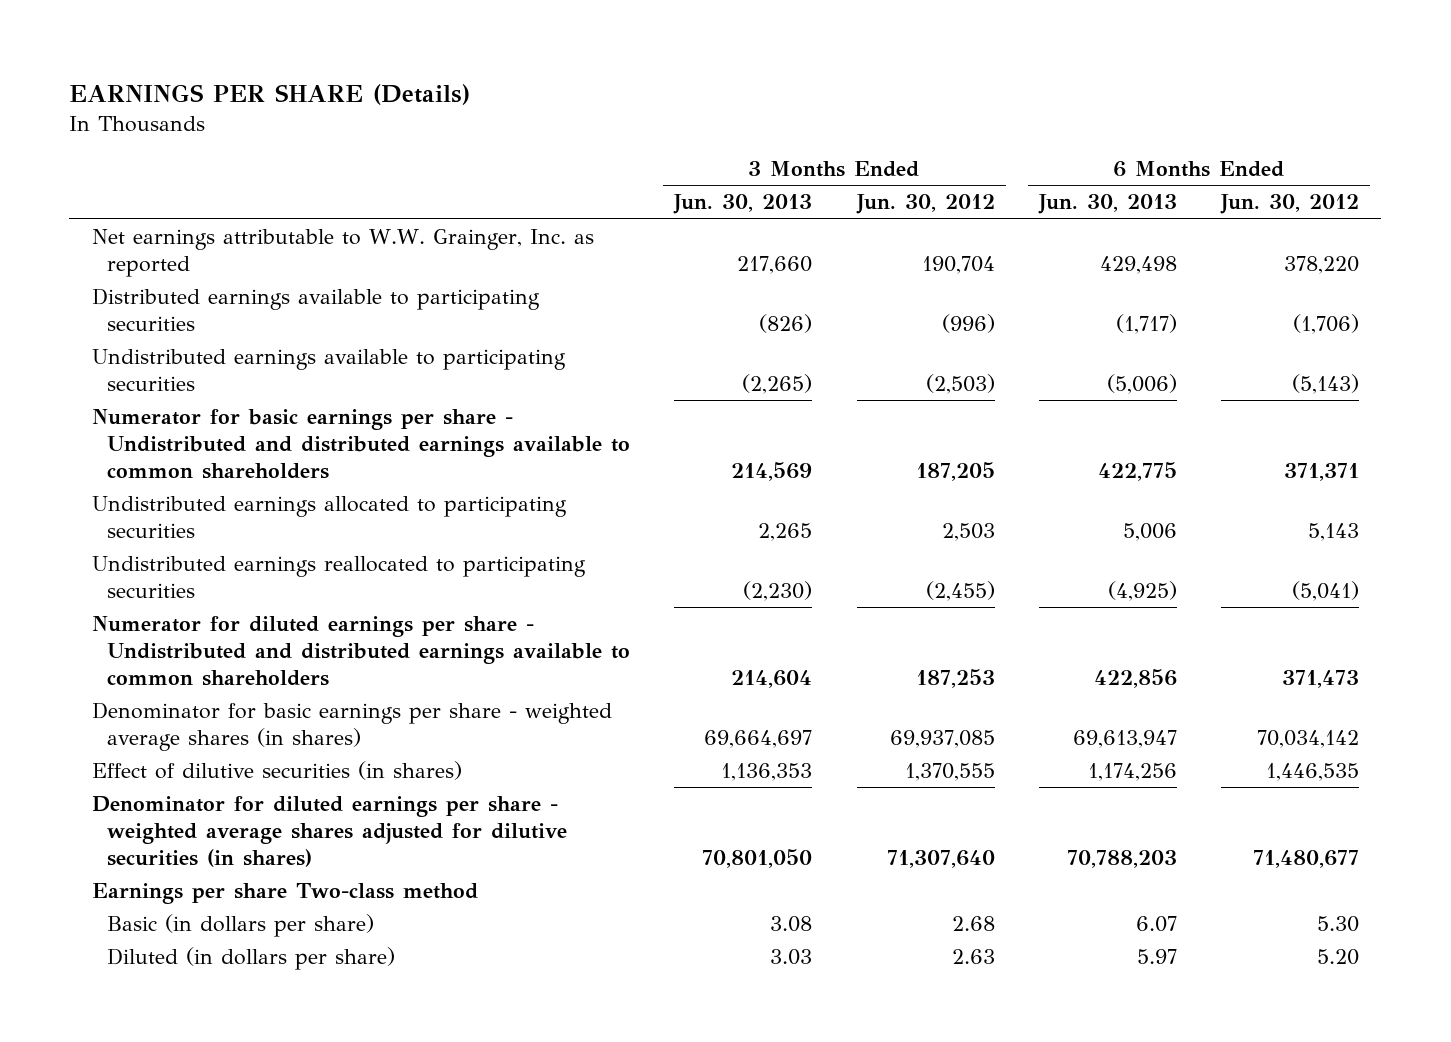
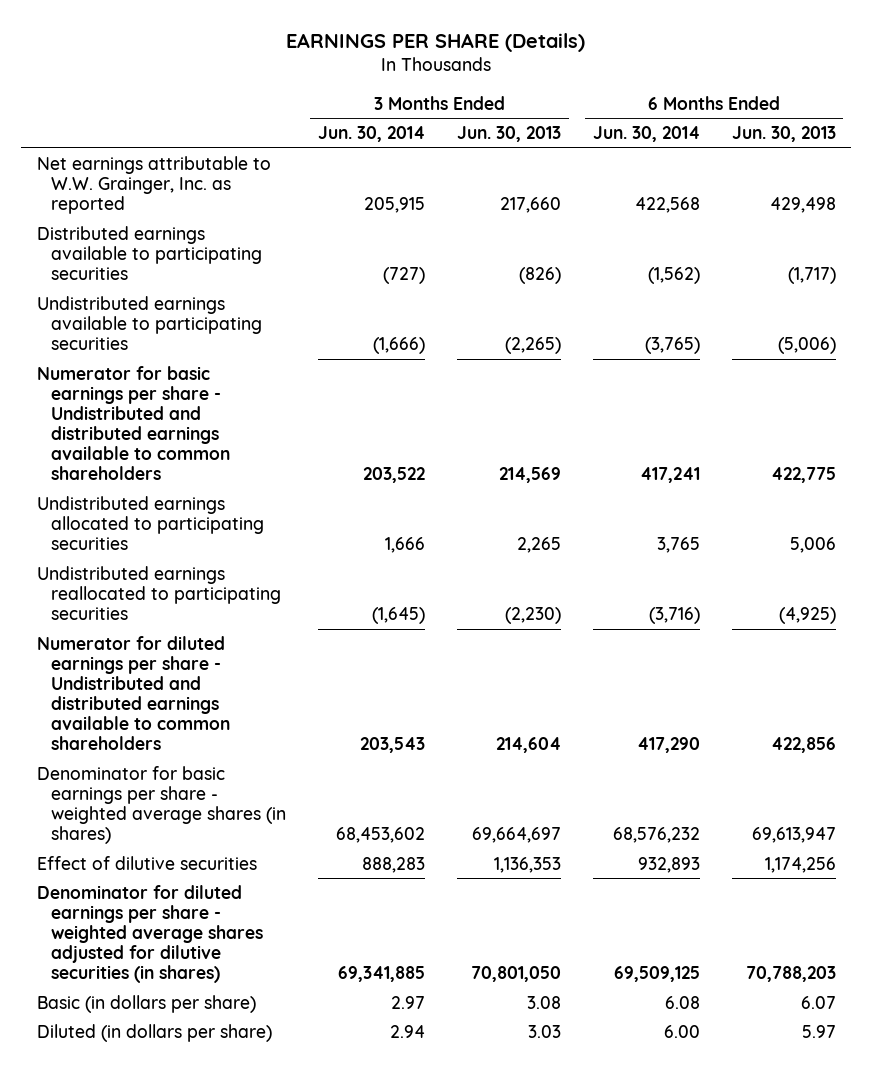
- | 3 Months Ended Jun. 30, 2013 | 3 Months Ended Jun. 30, 2012 | 6 Months Ended Jun. 30, 2013 | 6 Months Ended Jun. 30, 2012
+ | 3 Months Ended Jun. 30, 2014 | 3 Months Ended Jun. 30, 2013 | 6 Months Ended Jun. 30, 2014 | 6 Months Ended Jun. 30, 2013
- Effect of dilutive securities (in shares) | 1,136,353 | 1,370,555 | 1,174,256 | 1,446,535
+ Effect of dilutive securities | 888,283 | 1,136,353 | 932,893 | 1,174,256
- Earnings per share Two-class method

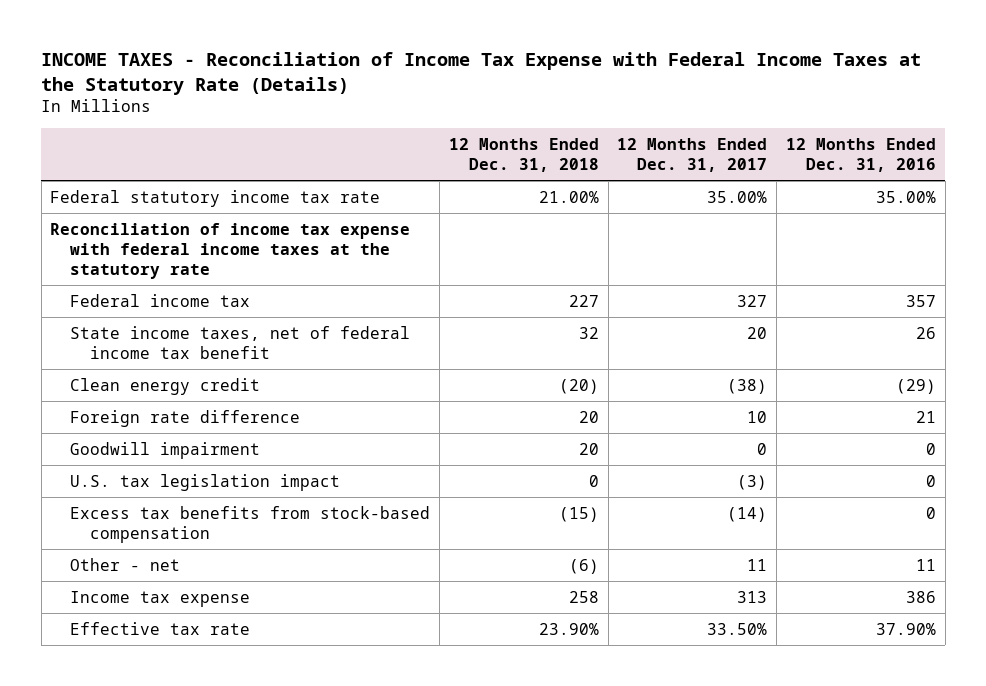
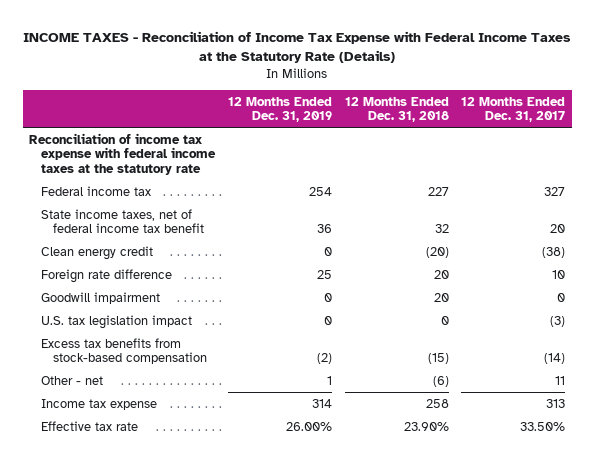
- | 12 Months Ended Dec. 31, 2018 | 12 Months Ended Dec. 31, 2017 | 12 Months Ended Dec. 31, 2016
+ | 12 Months Ended Dec. 31, 2019 | 12 Months Ended Dec. 31, 2018 | 12 Months Ended Dec. 31, 2017
- Federal statutory income tax rate | 21.00% | 35.00% | 35.00%

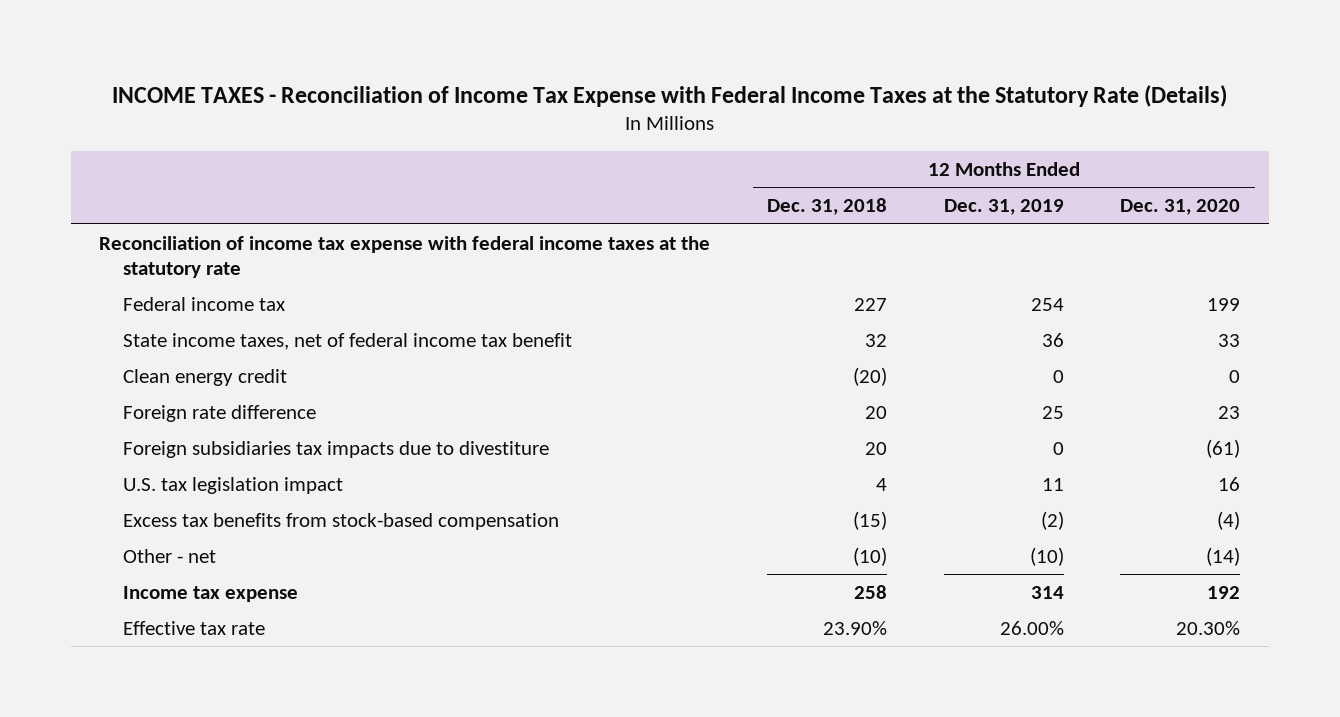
- | 12 Months Ended Dec. 31, 2019 | 12 Months Ended Dec. 31, 2018 | 12 Months Ended Dec. 31, 2017
+ | 12 Months Ended Dec. 31, 2018 | 12 Months Ended Dec. 31, 2019 | 12 Months Ended Dec. 31, 2020
- Goodwill impairment | 0 | 20 | 0
- U.S. tax legislation impact | 0 | 0 | (3)
+ Foreign subsidiaries tax impacts due to divestiture | 20 | 0 | (61)
+ U.S. tax legislation impact | 4 | 11 | 16
- Other - net | 1 | (6) | 11
+ Other - net | (10) | (10) | (14)

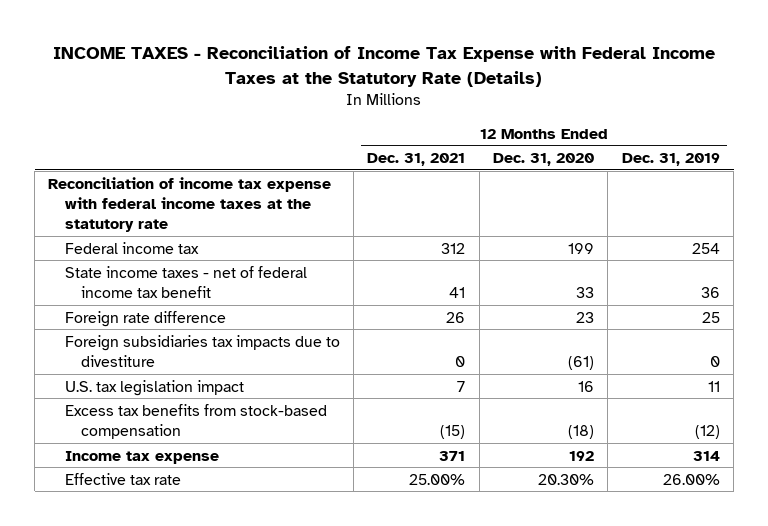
- | 12 Months Ended Dec. 31, 2018 | 12 Months Ended Dec. 31, 2019 | 12 Months Ended Dec. 31, 2020
+ | 12 Months Ended Dec. 31, 2021 | 12 Months Ended Dec. 31, 2020 | 12 Months Ended Dec. 31, 2019
- State income taxes, net of federal income tax benefit | 32 | 36 | 33
- Clean energy credit | (20) | 0 | 0
+ State income taxes - net of federal income tax benefit | 41 | 33 | 36
- Excess tax benefits from stock-based compensation | (15) | (2) | (4)
- Other - net | (10) | (10) | (14)
+ Excess tax benefits from stock-based compensation | (15) | (18) | (12)

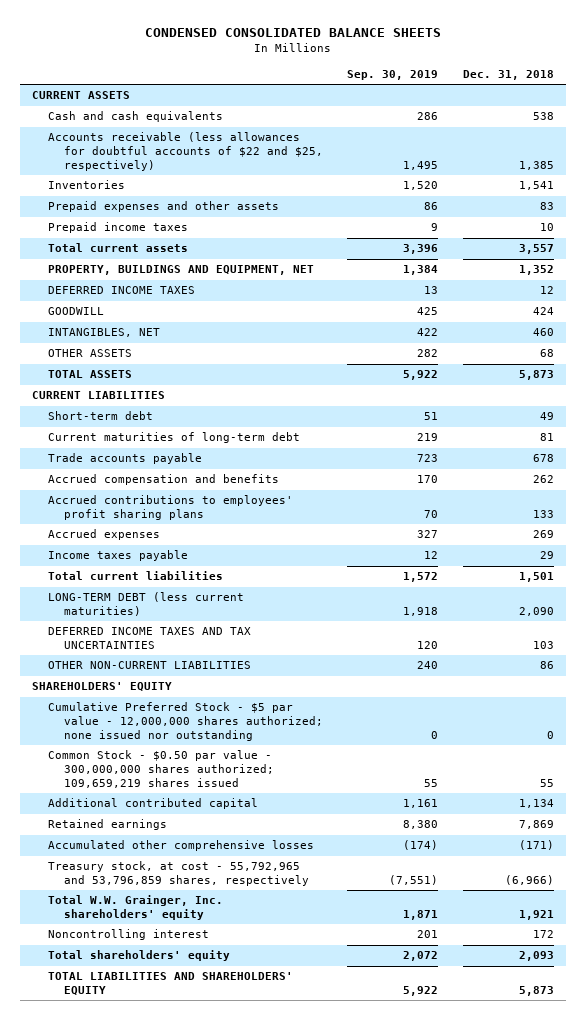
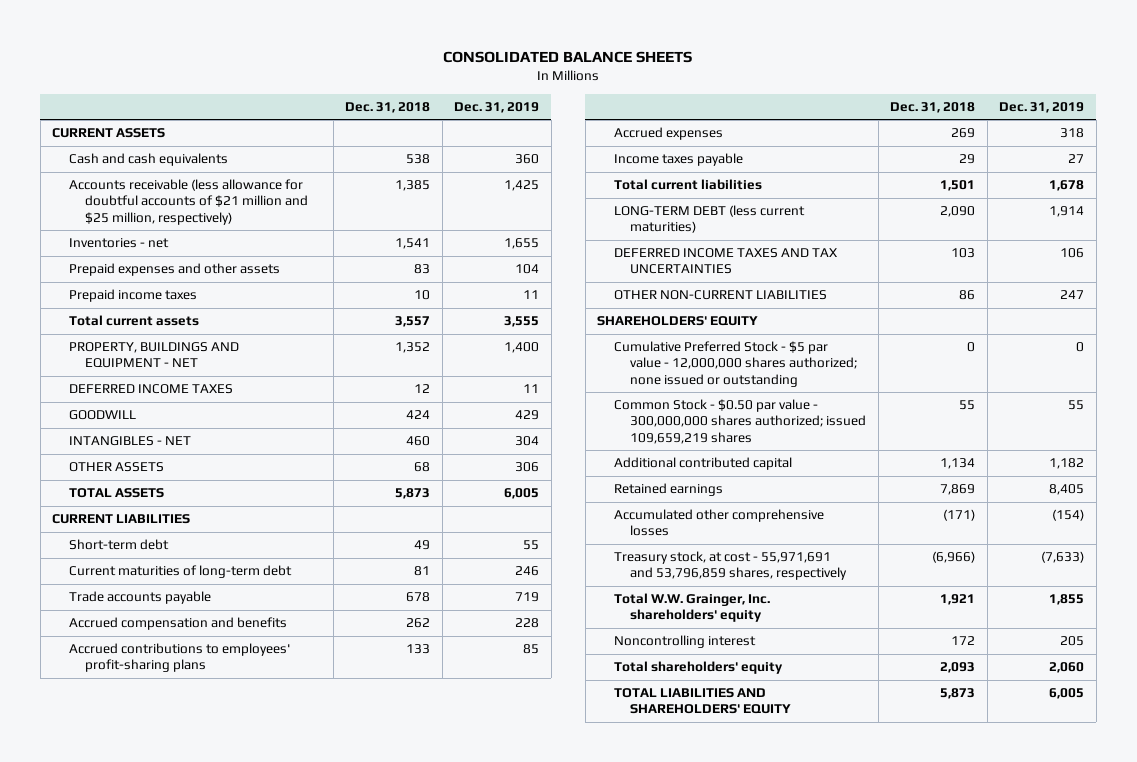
- CONDENSED CONSOLIDATED BALANCE SHEETS
+ CONSOLIDATED BALANCE SHEETS
- | Sep. 30, 2019 | Dec. 31, 2018
+ | Dec. 31, 2018 | Dec. 31, 2019
- Accounts receivable (less allowances for doubtful accounts of $22 and $25, respectively) | 1,495 | 1,385
- Inventories | 1,520 | 1,541
+ Accounts receivable (less allowance for doubtful accounts of $21 million and $25 million, respectively) | 1,385 | 1,425
+ Inventories - net | 1,541 | 1,655
- PROPERTY, BUILDINGS AND EQUIPMENT, NET | 1,384 | 1,352
+ PROPERTY, BUILDINGS AND EQUIPMENT - NET | 1,352 | 1,400
- INTANGIBLES, NET | 422 | 460
+ INTANGIBLES - NET | 460 | 304
- Accrued contributions to employees' profit sharing plans | 70 | 133
+ Accrued contributions to employees' profit-sharing plans | 133 | 85
- Cumulative Preferred Stock - $5 par value - 12,000,000 shares authorized; none issued nor outstanding | 0 | 0
- Common Stock - $0.50 par value - 300,000,000 shares authorized; 109,659,219 shares issued | 55 | 55
+ Cumulative Preferred Stock - $5 par value - 12,000,000 shares authorized; none issued or outstanding | 0 | 0
+ Common Stock - $0.50 par value - 300,000,000 shares authorized; issued 109,659,219 shares | 55 | 55
- Treasury stock, at cost - 55,792,965 and 53,796,859 shares, respectively | (7,551) | (6,966)
+ Treasury stock, at cost - 55,971,691 and 53,796,859 shares, respectively | (6,966) | (7,633)

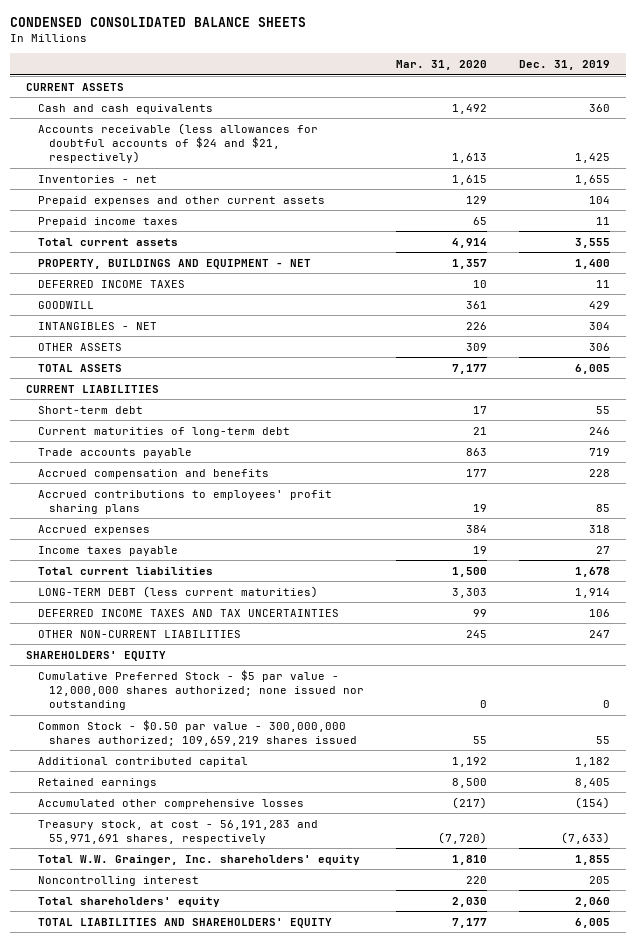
- CONSOLIDATED BALANCE SHEETS
+ CONDENSED CONSOLIDATED BALANCE SHEETS
- | Dec. 31, 2018 | Dec. 31, 2019
+ | Mar. 31, 2020 | Dec. 31, 2019
- Accounts receivable (less allowance for doubtful accounts of $21 million and $25 million, respectively) | 1,385 | 1,425
+ Accounts receivable (less allowances for doubtful accounts of $24 and $21, respectively) | 1,613 | 1,425
- Prepaid expenses and other assets | 83 | 104
+ Prepaid expenses and other current assets | 129 | 104
- Accrued contributions to employees' profit-sharing plans | 133 | 85
+ Accrued contributions to employees' profit sharing plans | 19 | 85
- Cumulative Preferred Stock - $5 par value - 12,000,000 shares authorized; none issued or outstanding | 0 | 0
- Common Stock - $0.50 par value - 300,000,000 shares authorized; issued 109,659,219 shares | 55 | 55
+ Cumulative Preferred Stock - $5 par value - 12,000,000 shares authorized; none issued nor outstanding | 0 | 0
+ Common Stock - $0.50 par value - 300,000,000 shares authorized; 109,659,219 shares issued | 55 | 55
- Treasury stock, at cost - 55,971,691 and 53,796,859 shares, respectively | (6,966) | (7,633)
+ Treasury stock, at cost - 56,191,283 and 55,971,691 shares, respectively | (7,720) | (7,633)

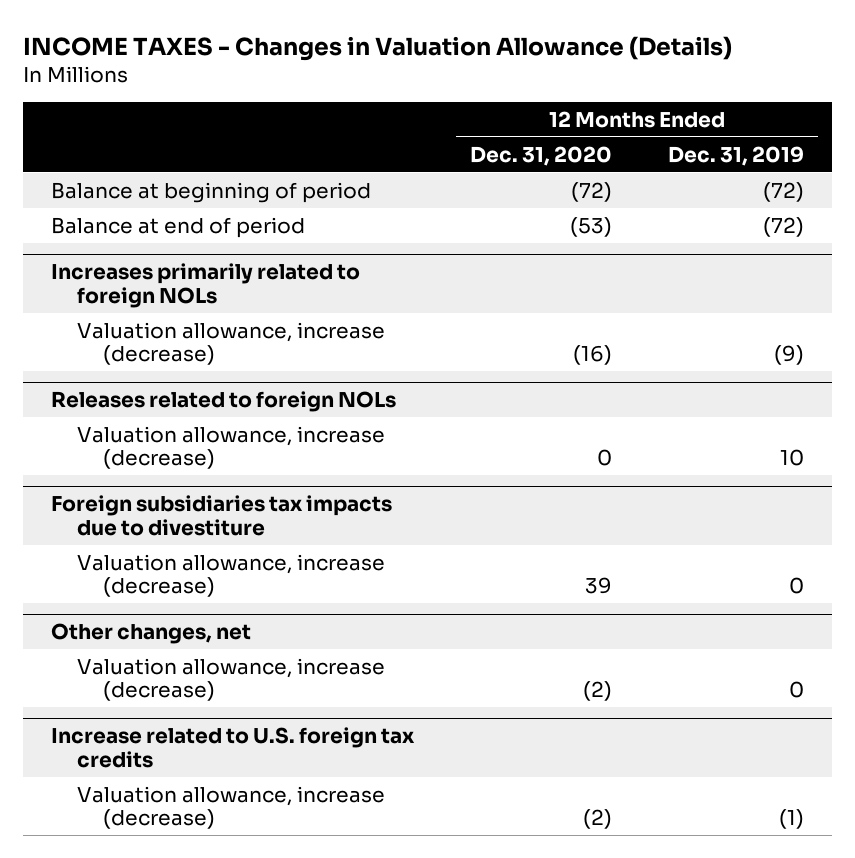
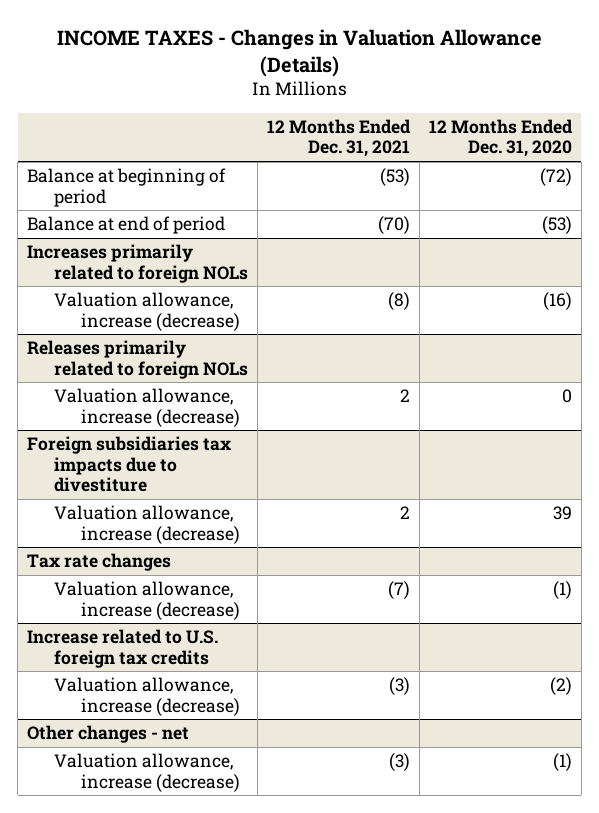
- | 12 Months Ended Dec. 31, 2020 | 12 Months Ended Dec. 31, 2019
+ | 12 Months Ended Dec. 31, 2021 | 12 Months Ended Dec. 31, 2020
- Releases related to foreign NOLs
+ Releases primarily related to foreign NOLs
- Other changes, net
- Valuation allowance, increase (decrease) | (2) | 0
+ Tax rate changes
+ Valuation allowance, increase (decrease) | (7) | (1)
+ Other changes - net
+ Valuation allowance, increase (decrease) | (3) | (1)

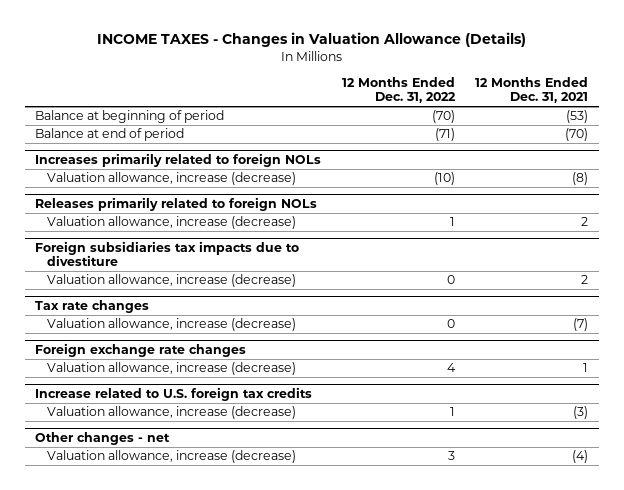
- | 12 Months Ended Dec. 31, 2021 | 12 Months Ended Dec. 31, 2020
+ | 12 Months Ended Dec. 31, 2022 | 12 Months Ended Dec. 31, 2021
+ Foreign exchange rate changes
+ Valuation allowance, increase (decrease) | 4 | 1
@ Other changes - net
- Valuation allowance, increase (decrease) | (3) | (1)
+ Valuation allowance, increase (decrease) | 3 | (4)

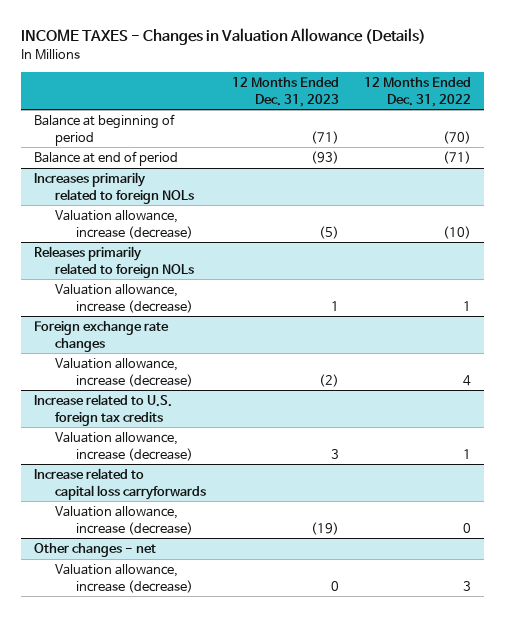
- | 12 Months Ended Dec. 31, 2022 | 12 Months Ended Dec. 31, 2021
+ | 12 Months Ended Dec. 31, 2023 | 12 Months Ended Dec. 31, 2022
- Foreign subsidiaries tax impacts due to divestiture
- Valuation allowance, increase (decrease) | 0 | 2
- Tax rate changes
- Valuation allowance, increase (decrease) | 0 | (7)
+ Increase related to capital loss carryforwards
+ Valuation allowance, increase (decrease) | (19) | 0

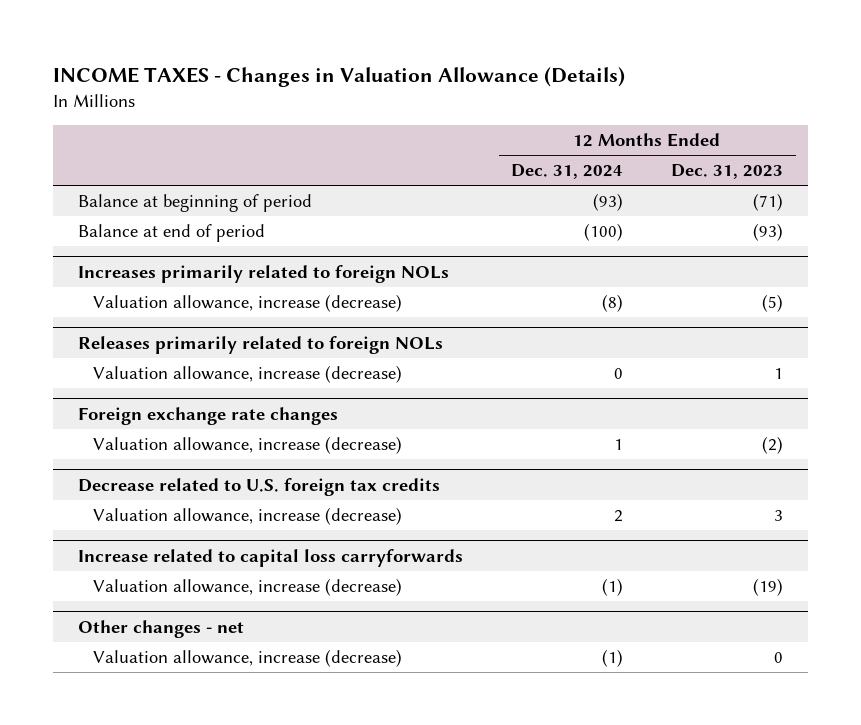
- | 12 Months Ended Dec. 31, 2023 | 12 Months Ended Dec. 31, 2022
+ | 12 Months Ended Dec. 31, 2024 | 12 Months Ended Dec. 31, 2023
- Increase related to U.S. foreign tax credits
+ Decrease related to U.S. foreign tax credits

